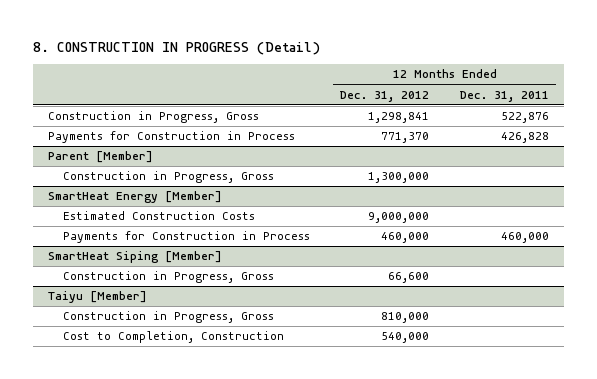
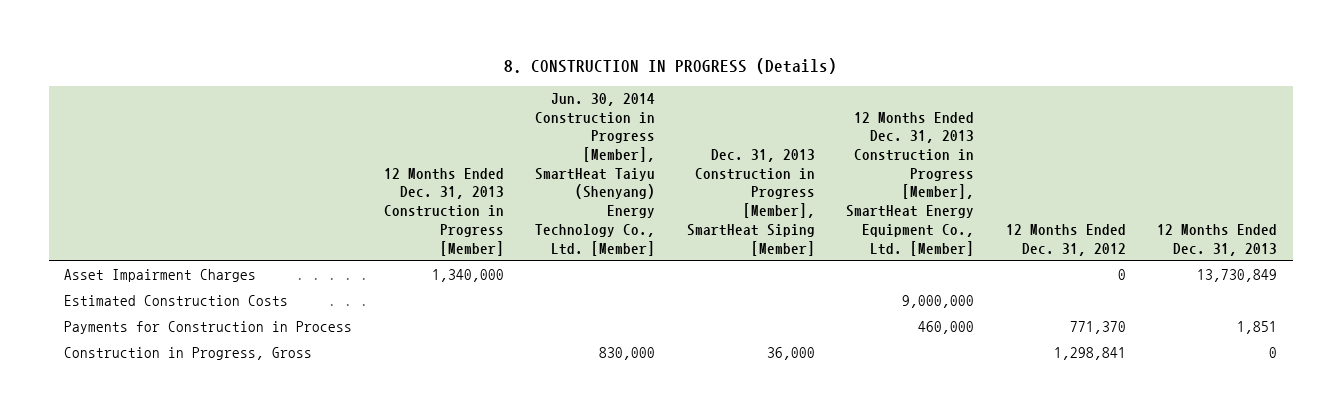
- 8. CONSTRUCTION IN PROGRESS (Detail)
+ 8. CONSTRUCTION IN PROGRESS (Details)
- | 12 Months Ended Dec. 31, 2012 | 12 Months Ended Dec. 31, 2011
+ | 12 Months Ended Dec. 31, 2013 Construction in Progress [Member] | Jun. 30, 2014 Construction in Progress [Member], SmartHeat Taiyu (Shenyang) Energy Technology Co., Ltd. [Member] | Dec. 31, 2013 Construction in Progress [Member], SmartHeat Siping [Member] | 12 Months Ended Dec. 31, 2013 Construction in Progress [Member], SmartHeat Energy Equipment Co., Ltd. [Member] | 12 Months Ended Dec. 31, 2012 | 12 Months Ended Dec. 31, 2013
+ Asset Impairment Charges | 1,340,000 | | | | 0 | 13,730,849
+ Estimated Construction Costs | | | | 9,000,000 | |
- Parent [Member]
- Construction in Progress, Gross | 1,300,000 |
- SmartHeat Energy [Member]
- Estimated Construction Costs | 9,000,000 |
- Payments for Construction in Process | 460,000 | 460,000
- SmartHeat Siping [Member]
- Construction in Progress, Gross | 66,600 |
- Taiyu [Member]
- Construction in Progress, Gross | 810,000 |
- Cost to Completion, Construction | 540,000 |
moved down: Construction in Progress, Gross | | 830,000 | 36,000 | | 1,298,841 | 0

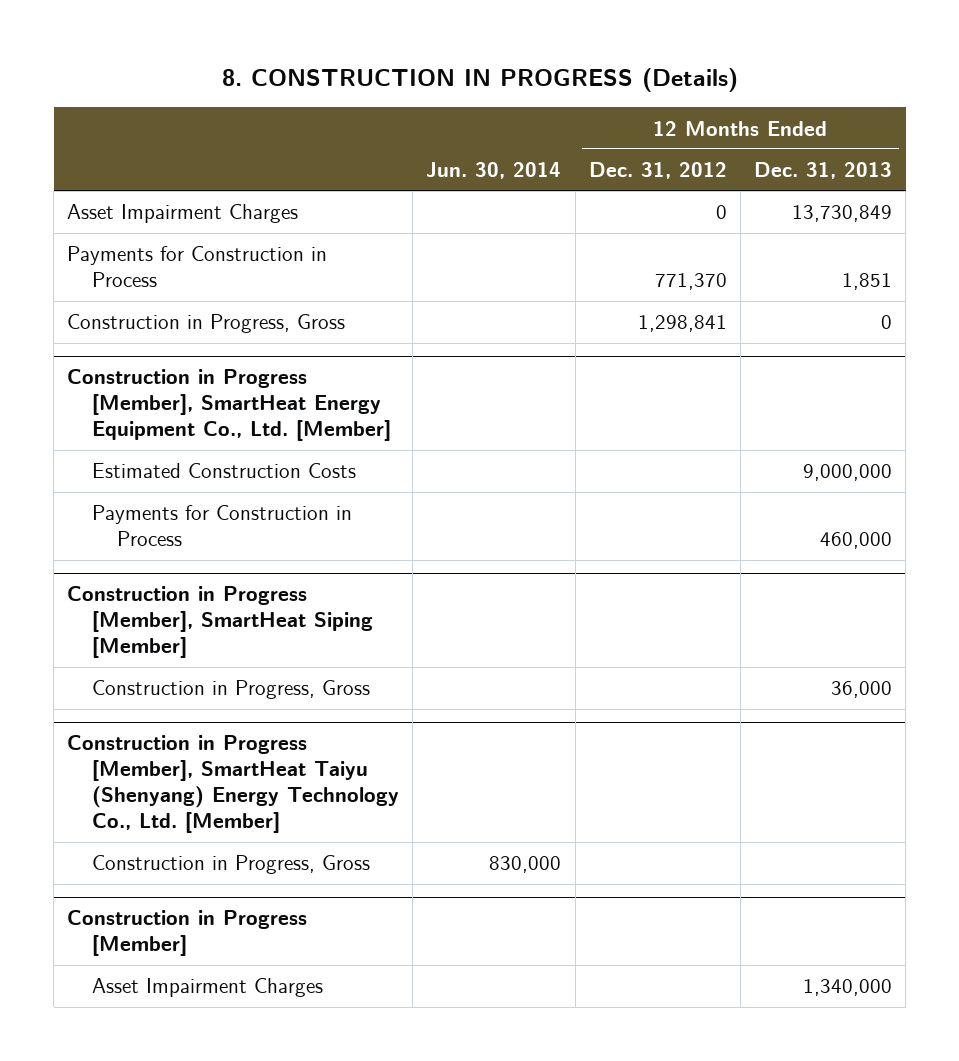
- | 12 Months Ended Dec. 31, 2013 Construction in Progress [Member] | Jun. 30, 2014 Construction in Progress [Member], SmartHeat Taiyu (Shenyang) Energy Technology Co., Ltd. [Member] | Dec. 31, 2013 Construction in Progress [Member], SmartHeat Siping [Member] | 12 Months Ended Dec. 31, 2013 Construction in Progress [Member], SmartHeat Energy Equipment Co., Ltd. [Member] | 12 Months Ended Dec. 31, 2012 | 12 Months Ended Dec. 31, 2013
+ | Jun. 30, 2014 | 12 Months Ended Dec. 31, 2012 | 12 Months Ended Dec. 31, 2013
- Estimated Construction Costs | | | | 9,000,000 | |
+ Construction in Progress [Member], SmartHeat Energy Equipment Co., Ltd. [Member]
+ Estimated Construction Costs | | | 9,000,000
+ Payments for Construction in Process | | | 460,000
+ Construction in Progress [Member], SmartHeat Siping [Member]
+ Construction in Progress, Gross | | | 36,000
+ Construction in Progress [Member], SmartHeat Taiyu (Shenyang) Energy Technology Co., Ltd. [Member]
+ Construction in Progress, Gross | 830,000 | |
+ Construction in Progress [Member]
+ Asset Impairment Charges | | | 1,340,000

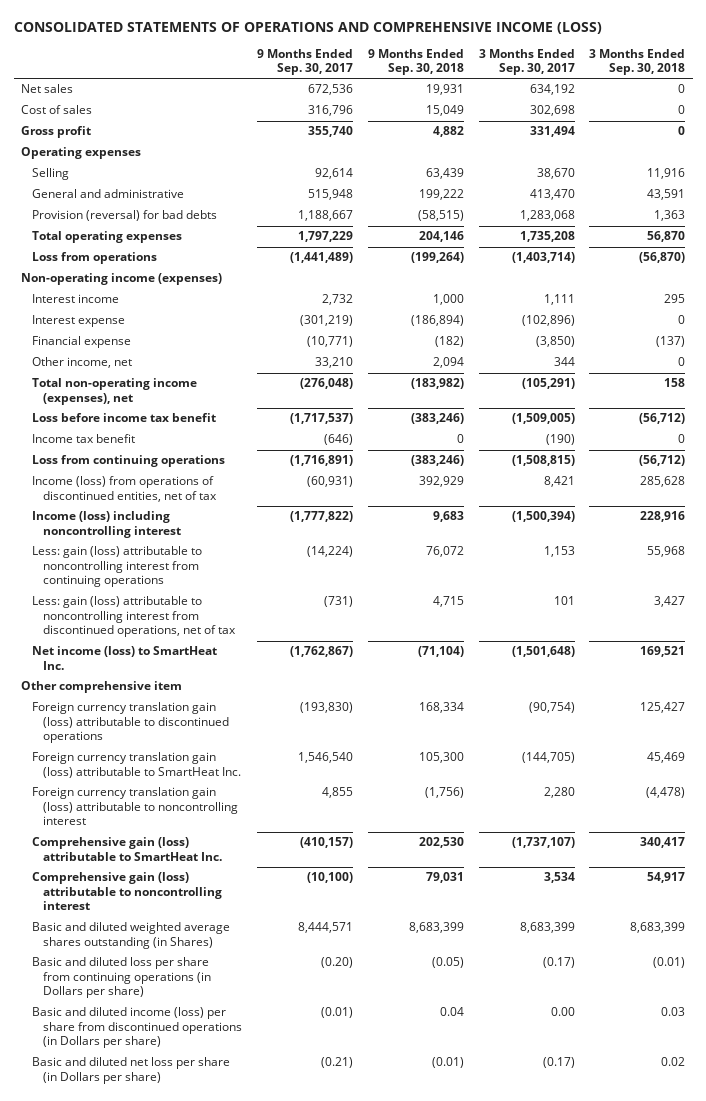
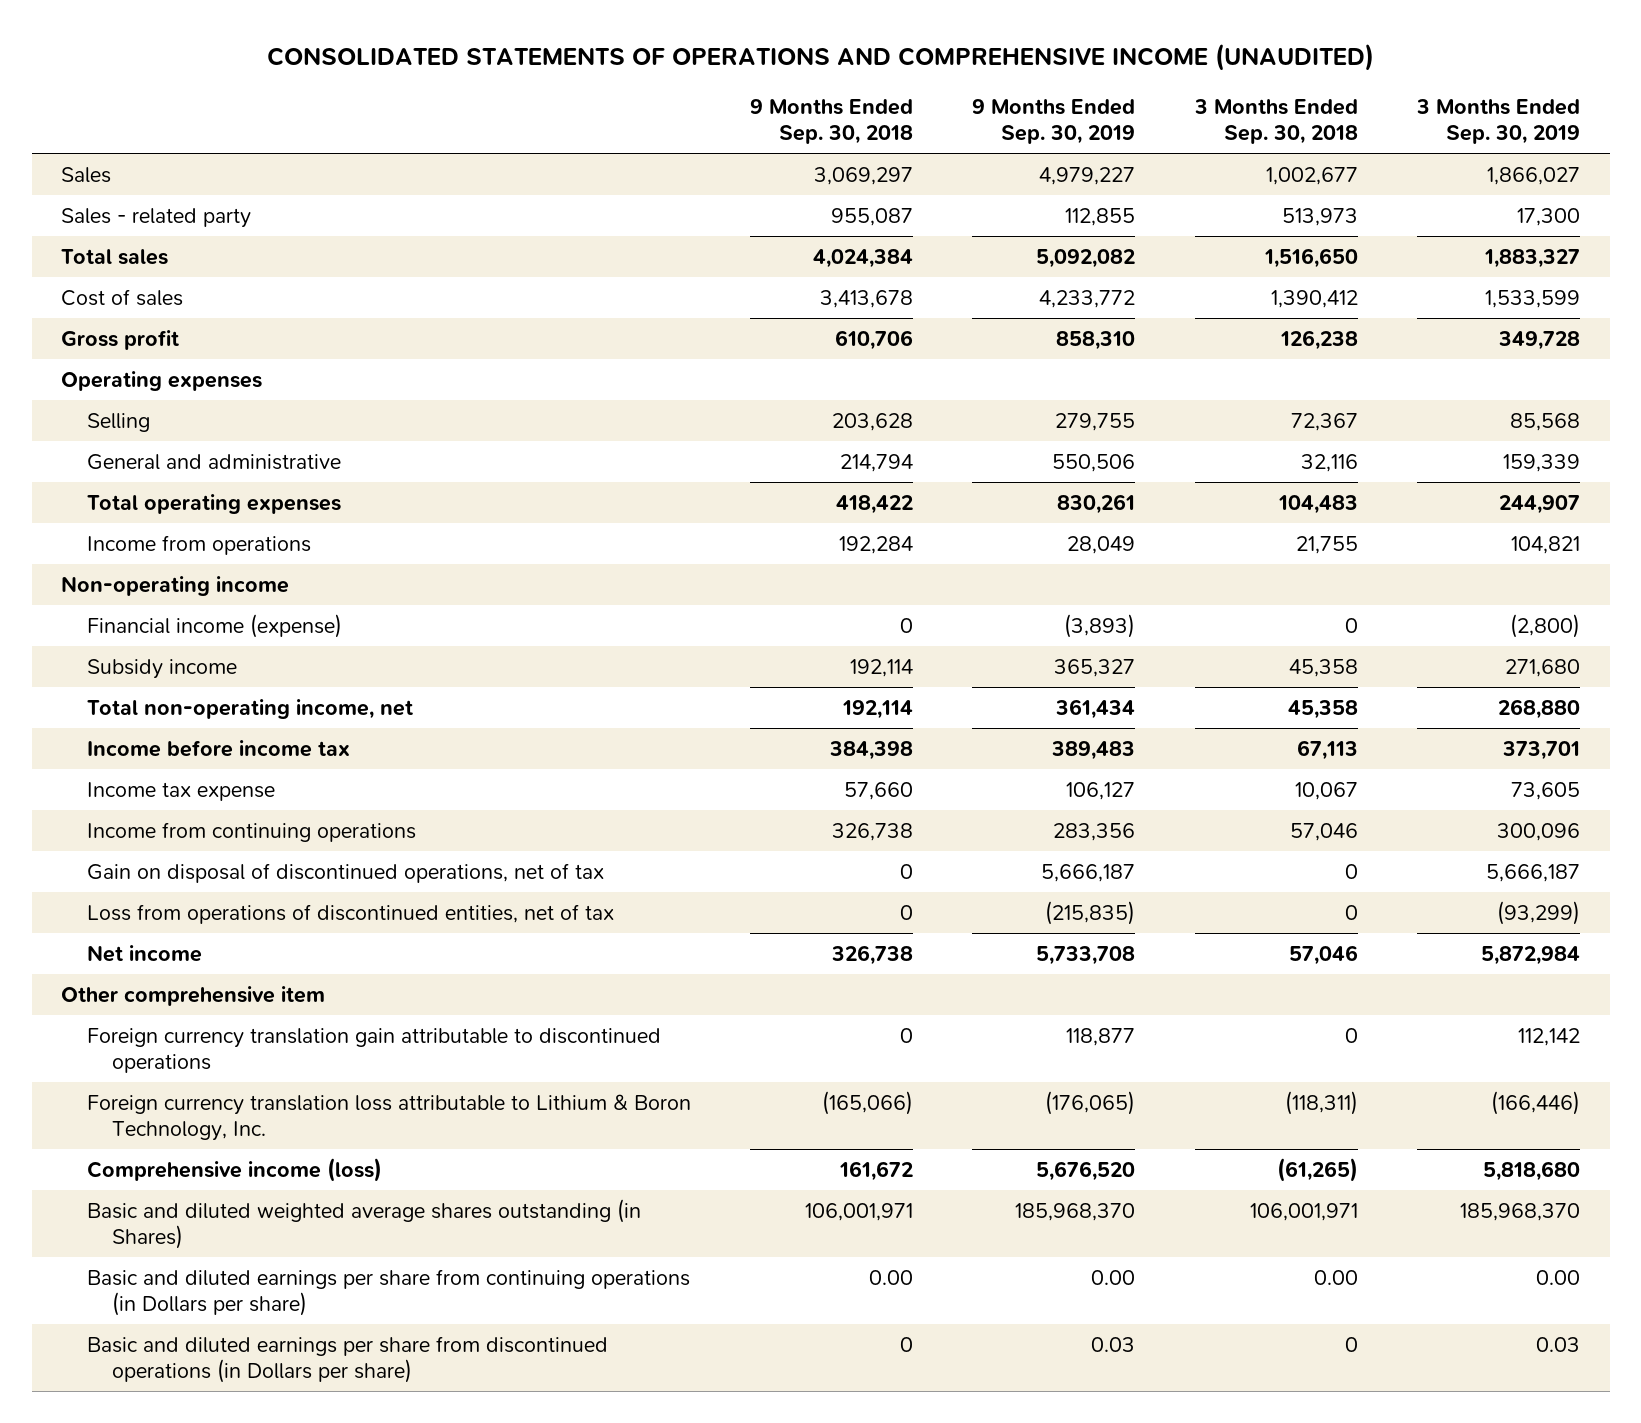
- CONSOLIDATED STATEMENTS OF OPERATIONS AND COMPREHENSIVE INCOME (LOSS)
+ CONSOLIDATED STATEMENTS OF OPERATIONS AND COMPREHENSIVE INCOME (UNAUDITED)
- | 9 Months Ended Sep. 30, 2017 | 9 Months Ended Sep. 30, 2018 | 3 Months Ended Sep. 30, 2017 | 3 Months Ended Sep. 30, 2018
+ | 9 Months Ended Sep. 30, 2018 | 9 Months Ended Sep. 30, 2019 | 3 Months Ended Sep. 30, 2018 | 3 Months Ended Sep. 30, 2019
- Net sales | 672,536 | 19,931 | 634,192 | 0
- Cost of sales | 316,796 | 15,049 | 302,698 | 0
- Gross profit | 355,740 | 4,882 | 331,494 | 0
+ Sales | 3,069,297 | 4,979,227 | 1,002,677 | 1,866,027
+ Sales - related party | 955,087 | 112,855 | 513,973 | 17,300
+ Total sales | 4,024,384 | 5,092,082 | 1,516,650 | 1,883,327
+ Cost of sales | 3,413,678 | 4,233,772 | 1,390,412 | 1,533,599
+ Gross profit | 610,706 | 858,310 | 126,238 | 349,728
- Selling | 92,614 | 63,439 | 38,670 | 11,916
- General and administrative | 515,948 | 199,222 | 413,470 | 43,591
- Provision (reversal) for bad debts | 1,188,667 | (58,515) | 1,283,068 | 1,363
- Total operating expenses | 1,797,229 | 204,146 | 1,735,208 | 56,870
- Loss from operations | (1,441,489) | (199,264) | (1,403,714) | (56,870)
- Non-operating income (expenses)
- Interest income | 2,732 | 1,000 | 1,111 | 295
- Interest expense | (301,219) | (186,894) | (102,896) | 0
- Financial expense | (10,771) | (182) | (3,850) | (137)
- Other income, net | 33,210 | 2,094 | 344 | 0
- Total non-operating income (expenses), net | (276,048) | (183,982) | (105,291) | 158
- Loss before income tax benefit | (1,717,537) | (383,246) | (1,509,005) | (56,712)
- Income tax benefit | (646) | 0 | (190) | 0
- Loss from continuing operations | (1,716,891) | (383,246) | (1,508,815) | (56,712)
- Income (loss) from operations of discontinued entities, net of tax | (60,931) | 392,929 | 8,421 | 285,628
- Income (loss) including noncontrolling interest | (1,777,822) | 9,683 | (1,500,394) | 228,916
- Less: gain (loss) attributable to noncontrolling interest from continuing operations | (14,224) | 76,072 | 1,153 | 55,968
- Less: gain (loss) attributable to noncontrolling interest from discontinued operations, net of tax | (731) | 4,715 | 101 | 3,427
- Net income (loss) to SmartHeat Inc. | (1,762,867) | (71,104) | (1,501,648) | 169,521
+ Selling | 203,628 | 279,755 | 72,367 | 85,568
+ General and administrative | 214,794 | 550,506 | 32,116 | 159,339
+ Total operating expenses | 418,422 | 830,261 | 104,483 | 244,907
+ Income from operations | 192,284 | 28,049 | 21,755 | 104,821
+ Non-operating income
+ Financial income (expense) | 0 | (3,893) | 0 | (2,800)
+ Subsidy income | 192,114 | 365,327 | 45,358 | 271,680
+ Total non-operating income, net | 192,114 | 361,434 | 45,358 | 268,880
+ Income before income tax | 384,398 | 389,483 | 67,113 | 373,701
+ Income tax expense | 57,660 | 106,127 | 10,067 | 73,605
+ Income from continuing operations | 326,738 | 283,356 | 57,046 | 300,096
+ Gain on disposal of discontinued operations, net of tax | 0 | 5,666,187 | 0 | 5,666,187
+ Loss from operations of discontinued entities, net of tax | 0 | (215,835) | 0 | (93,299)
+ Net income | 326,738 | 5,733,708 | 57,046 | 5,872,984
- Foreign currency translation gain (loss) attributable to discontinued operations | (193,830) | 168,334 | (90,754) | 125,427
- Foreign currency translation gain (loss) attributable to SmartHeat Inc. | 1,546,540 | 105,300 | (144,705) | 45,469
- Foreign currency translation gain (loss) attributable to noncontrolling interest | 4,855 | (1,756) | 2,280 | (4,478)
- Comprehensive gain (loss) attributable to SmartHeat Inc. | (410,157) | 202,530 | (1,737,107) | 340,417
- Comprehensive gain (loss) attributable to noncontrolling interest | (10,100) | 79,031 | 3,534 | 54,917
- Basic and diluted weighted average shares outstanding (in Shares) | 8,444,571 | 8,683,399 | 8,683,399 | 8,683,399
- Basic and diluted loss per share from continuing operations (in Dollars per share) | (0.20) | (0.05) | (0.17) | (0.01)
- Basic and diluted income (loss) per share from discontinued operations (in Dollars per share) | (0.01) | 0.04 | 0.00 | 0.03
- Basic and diluted net loss per share (in Dollars per share) | (0.21) | (0.01) | (0.17) | 0.02
+ Foreign currency translation gain attributable to discontinued operations | 0 | 118,877 | 0 | 112,142
+ Foreign currency translation loss attributable to Lithium & Boron Technology, Inc. | (165,066) | (176,065) | (118,311) | (166,446)
+ Comprehensive income (loss) | 161,672 | 5,676,520 | (61,265) | 5,818,680
+ Basic and diluted weighted average shares outstanding (in Shares) | 106,001,971 | 185,968,370 | 106,001,971 | 185,968,370
+ Basic and diluted earnings per share from continuing operations (in Dollars per share) | 0.00 | 0.00 | 0.00 | 0.00
+ Basic and diluted earnings per share from discontinued operations (in Dollars per share) | 0 | 0.03 | 0 | 0.03

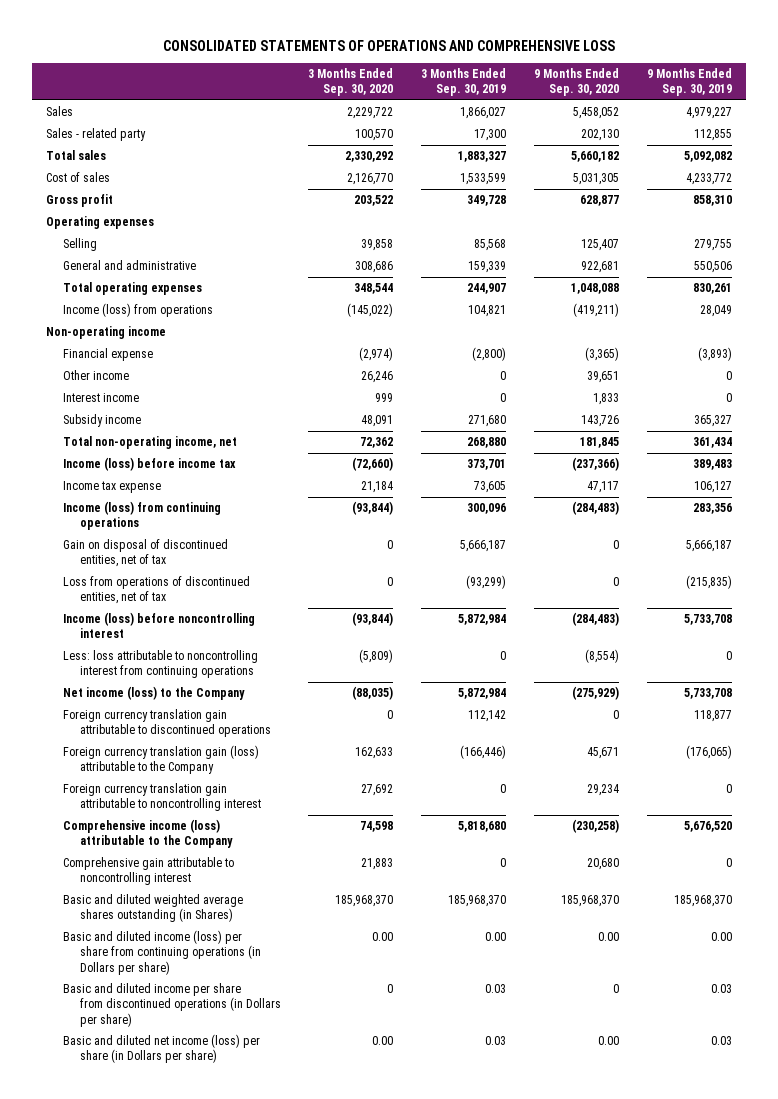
- CONSOLIDATED STATEMENTS OF OPERATIONS AND COMPREHENSIVE INCOME (UNAUDITED)
+ CONSOLIDATED STATEMENTS OF OPERATIONS AND COMPREHENSIVE LOSS
- | 9 Months Ended Sep. 30, 2018 | 9 Months Ended Sep. 30, 2019 | 3 Months Ended Sep. 30, 2018 | 3 Months Ended Sep. 30, 2019
+ | 3 Months Ended Sep. 30, 2020 | 3 Months Ended Sep. 30, 2019 | 9 Months Ended Sep. 30, 2020 | 9 Months Ended Sep. 30, 2019
- Income from operations | 192,284 | 28,049 | 21,755 | 104,821
+ Income (loss) from operations | (145,022) | 104,821 | (419,211) | 28,049
- Financial income (expense) | 0 | (3,893) | 0 | (2,800)
+ Financial expense | (2,974) | (2,800) | (3,365) | (3,893)
+ Other income | 26,246 | 0 | 39,651 | 0
+ Interest income | 999 | 0 | 1,833 | 0
- Income before income tax | 384,398 | 389,483 | 67,113 | 373,701
+ Income (loss) before income tax | (72,660) | 373,701 | (237,366) | 389,483
- Income from continuing operations | 326,738 | 283,356 | 57,046 | 300,096
- Gain on disposal of discontinued operations, net of tax | 0 | 5,666,187 | 0 | 5,666,187
+ Income (loss) from continuing operations | (93,844) | 300,096 | (284,483) | 283,356
+ Gain on disposal of discontinued entities, net of tax | 0 | 5,666,187 | 0 | 5,666,187
- Net income | 326,738 | 5,733,708 | 57,046 | 5,872,984
- Other comprehensive item
+ Income (loss) before noncontrolling interest | (93,844) | 5,872,984 | (284,483) | 5,733,708
+ Less: loss attributable to noncontrolling interest from continuing operations | (5,809) | 0 | (8,554) | 0
+ Net income (loss) to the Company | (88,035) | 5,872,984 | (275,929) | 5,733,708
- Foreign currency translation loss attributable to Lithium & Boron Technology, Inc. | (165,066) | (176,065) | (118,311) | (166,446)
- Comprehensive income (loss) | 161,672 | 5,676,520 | (61,265) | 5,818,680
+ Foreign currency translation gain (loss) attributable to the Company | 162,633 | (166,446) | 45,671 | (176,065)
+ Foreign currency translation gain attributable to noncontrolling interest | 27,692 | 0 | 29,234 | 0
+ Comprehensive income (loss) attributable to the Company | 74,598 | 5,818,680 | (230,258) | 5,676,520
+ Comprehensive gain attributable to noncontrolling interest | 21,883 | 0 | 20,680 | 0
- Basic and diluted earnings per share from continuing operations (in Dollars per share) | 0.00 | 0.00 | 0.00 | 0.00
- Basic and diluted earnings per share from discontinued operations (in Dollars per share) | 0 | 0.03 | 0 | 0.03
+ Basic and diluted income (loss) per share from continuing operations (in Dollars per share) | 0.00 | 0.00 | 0.00 | 0.00
+ Basic and diluted income per share from discontinued operations (in Dollars per share) | 0 | 0.03 | 0 | 0.03
+ Basic and diluted net income (loss) per share (in Dollars per share) | 0.00 | 0.03 | 0.00 | 0.03

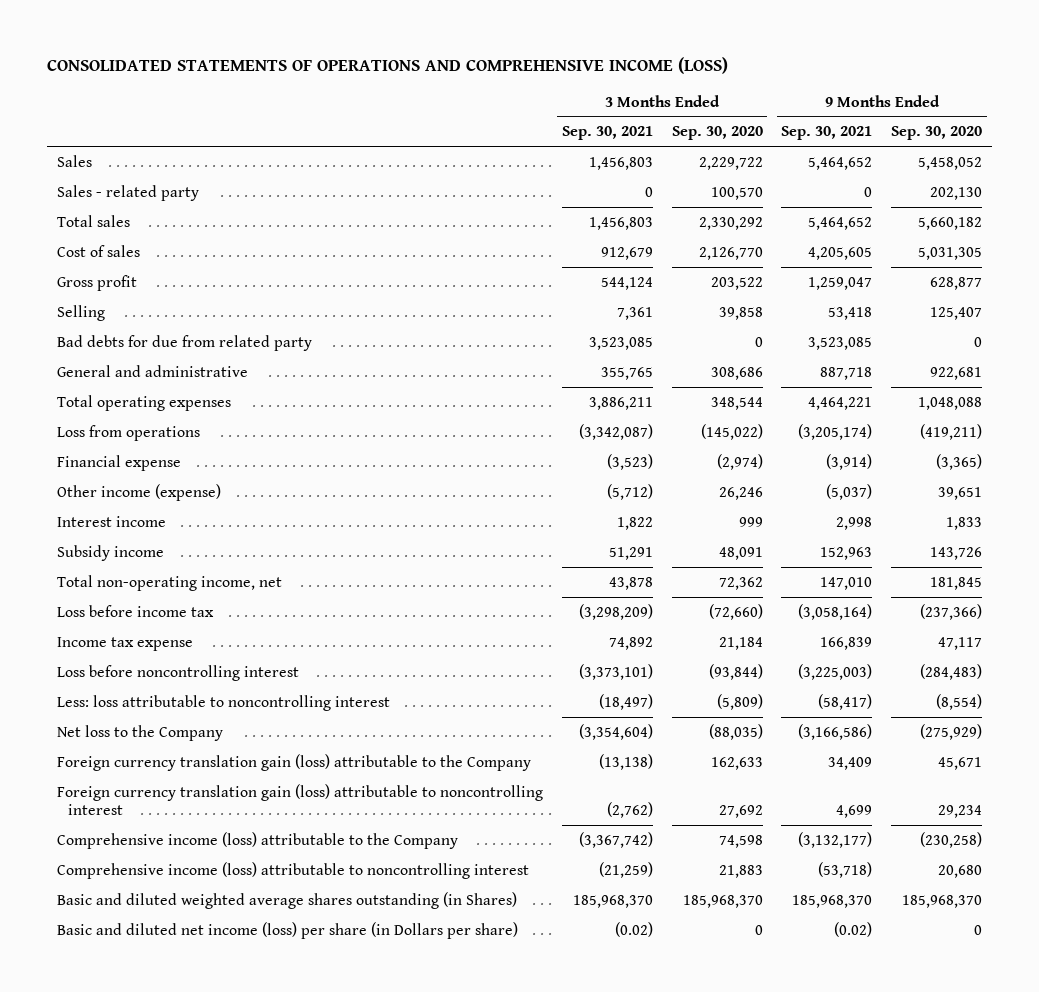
- CONSOLIDATED STATEMENTS OF OPERATIONS AND COMPREHENSIVE LOSS
+ CONSOLIDATED STATEMENTS OF OPERATIONS AND COMPREHENSIVE INCOME (LOSS)
- | 3 Months Ended Sep. 30, 2020 | 3 Months Ended Sep. 30, 2019 | 9 Months Ended Sep. 30, 2020 | 9 Months Ended Sep. 30, 2019
+ | 3 Months Ended Sep. 30, 2021 | 3 Months Ended Sep. 30, 2020 | 9 Months Ended Sep. 30, 2021 | 9 Months Ended Sep. 30, 2020
- Operating expenses
+ Bad debts for due from related party | 3,523,085 | 0 | 3,523,085 | 0
- Income (loss) from operations | (145,022) | 104,821 | (419,211) | 28,049
- Non-operating income
+ Loss from operations | (3,342,087) | (145,022) | (3,205,174) | (419,211)
- Other income | 26,246 | 0 | 39,651 | 0
+ Other income (expense) | (5,712) | 26,246 | (5,037) | 39,651
- Income (loss) before income tax | (72,660) | 373,701 | (237,366) | 389,483
+ Loss before income tax | (3,298,209) | (72,660) | (3,058,164) | (237,366)
- Income (loss) from continuing operations | (93,844) | 300,096 | (284,483) | 283,356
- Gain on disposal of discontinued entities, net of tax | 0 | 5,666,187 | 0 | 5,666,187
- Loss from operations of discontinued entities, net of tax | 0 | (93,299) | 0 | (215,835)
- Income (loss) before noncontrolling interest | (93,844) | 5,872,984 | (284,483) | 5,733,708
- Less: loss attributable to noncontrolling interest from continuing operations | (5,809) | 0 | (8,554) | 0
- Net income (loss) to the Company | (88,035) | 5,872,984 | (275,929) | 5,733,708
- Foreign currency translation gain attributable to discontinued operations | 0 | 112,142 | 0 | 118,877
+ Loss before noncontrolling interest | (3,373,101) | (93,844) | (3,225,003) | (284,483)
+ Less: loss attributable to noncontrolling interest | (18,497) | (5,809) | (58,417) | (8,554)
+ Net loss to the Company | (3,354,604) | (88,035) | (3,166,586) | (275,929)
- Foreign currency translation gain attributable to noncontrolling interest | 27,692 | 0 | 29,234 | 0
+ Foreign currency translation gain (loss) attributable to noncontrolling interest | (2,762) | 27,692 | 4,699 | 29,234
- Comprehensive gain attributable to noncontrolling interest | 21,883 | 0 | 20,680 | 0
+ Comprehensive income (loss) attributable to noncontrolling interest | (21,259) | 21,883 | (53,718) | 20,680
- Basic and diluted income (loss) per share from continuing operations (in Dollars per share) | 0.00 | 0.00 | 0.00 | 0.00
- Basic and diluted income per share from discontinued operations (in Dollars per share) | 0 | 0.03 | 0 | 0.03
- Basic and diluted net income (loss) per share (in Dollars per share) | 0.00 | 0.03 | 0.00 | 0.03
+ Basic and diluted net income (loss) per share (in Dollars per share) | (0.02) | 0 | (0.02) | 0

